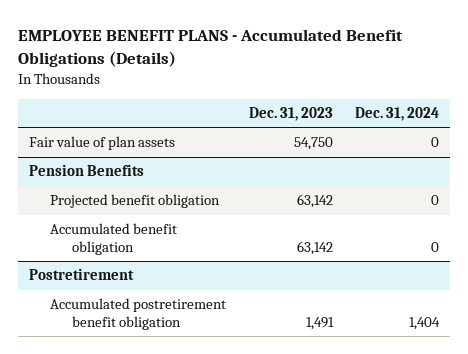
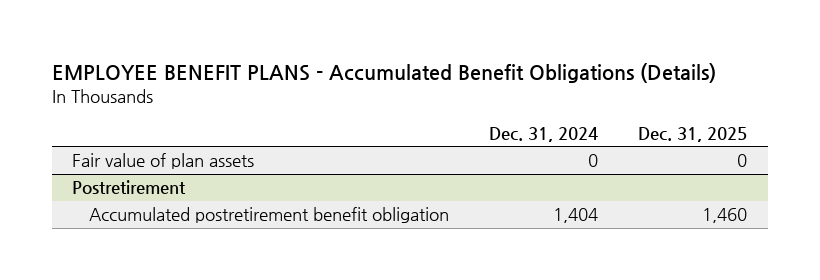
- | Dec. 31, 2023 | Dec. 31, 2024
+ | Dec. 31, 2024 | Dec. 31, 2025
- Pension Benefits
- Projected benefit obligation | 63,142 | 0
- Accumulated benefit obligation | 63,142 | 0

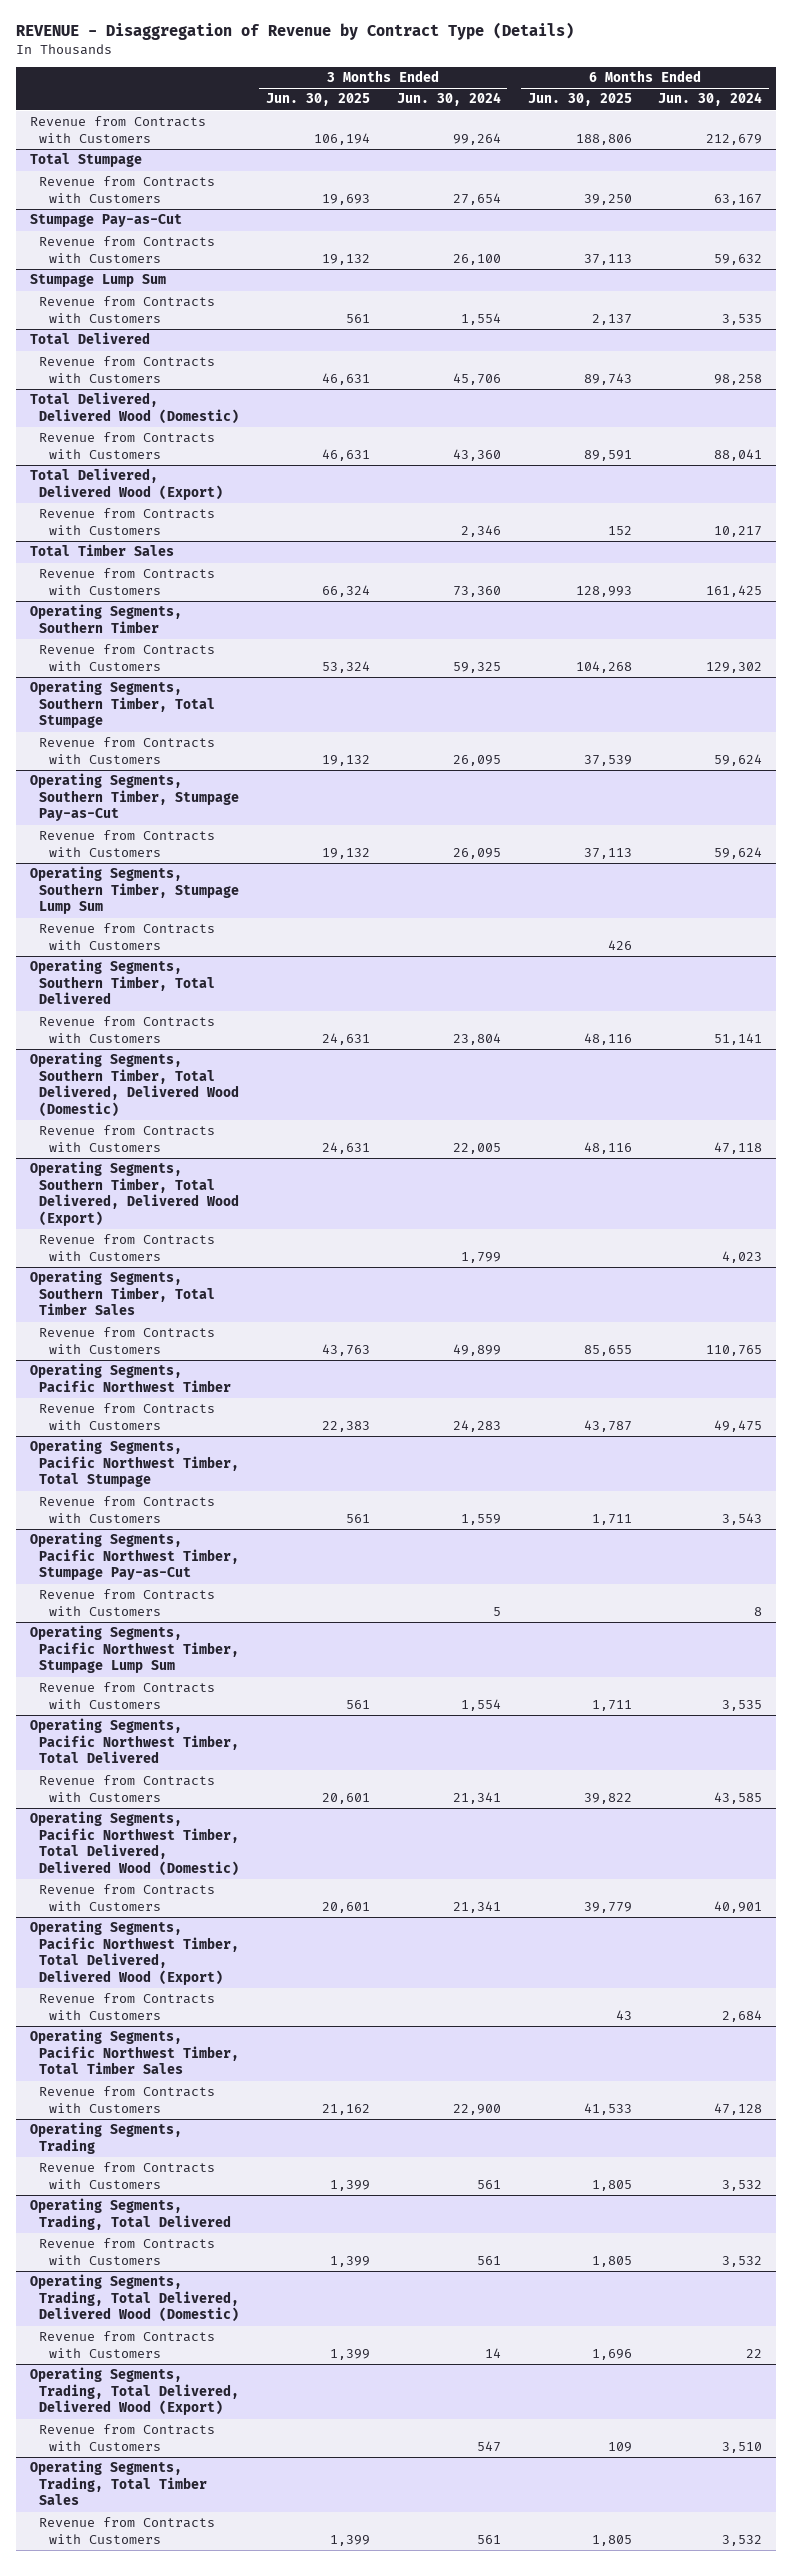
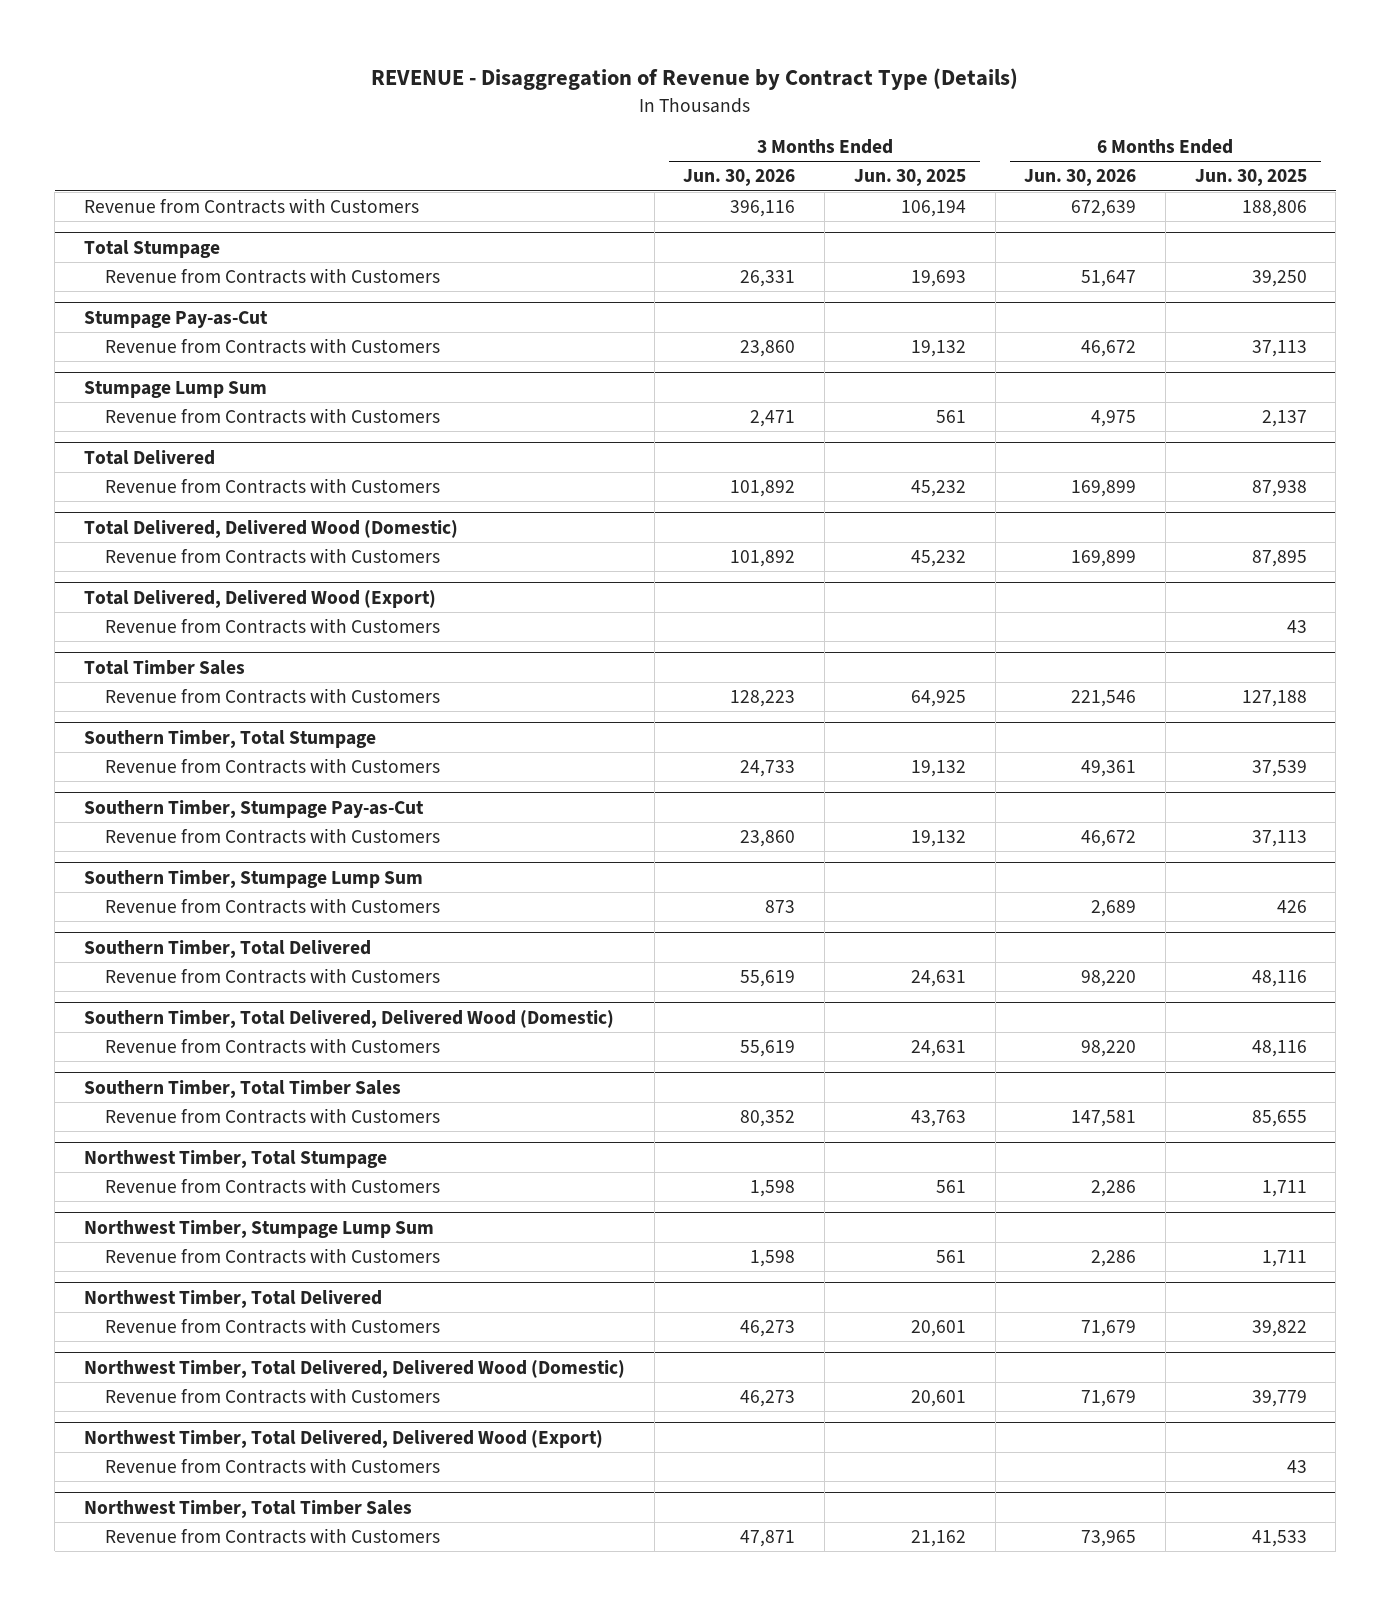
- | 3 Months Ended Jun. 30, 2025 | 3 Months Ended Jun. 30, 2024 | 6 Months Ended Jun. 30, 2025 | 6 Months Ended Jun. 30, 2024
+ | 3 Months Ended Jun. 30, 2026 | 3 Months Ended Jun. 30, 2025 | 6 Months Ended Jun. 30, 2026 | 6 Months Ended Jun. 30, 2025
@ Total Delivered
- Revenue from Contracts with Customers | 46,631 | 45,706 | 89,743 | 98,258
+ Revenue from Contracts with Customers | 101,892 | 45,232 | 169,899 | 87,938
@ Total Delivered, Delivered Wood (Domestic)
- Revenue from Contracts with Customers | 46,631 | 43,360 | 89,591 | 88,041
+ Revenue from Contracts with Customers | 101,892 | 45,232 | 169,899 | 87,895
@ Total Delivered, Delivered Wood (Export)
- Revenue from Contracts with Customers | | 2,346 | 152 | 10,217
+ Revenue from Contracts with Customers | | | | 43
@ Total Timber Sales
- Revenue from Contracts with Customers | 66,324 | 73,360 | 128,993 | 161,425
- Operating Segments, Southern Timber
- Revenue from Contracts with Customers | 53,324 | 59,325 | 104,268 | 129,302
- Operating Segments, Southern Timber, Total Stumpage
@ Total Timber Sales
+ Revenue from Contracts with Customers | 128,223 | 64,925 | 221,546 | 127,188
+ Southern Timber, Total Stumpage
- Operating Segments, Southern Timber, Stumpage Pay-as-Cut
+ Southern Timber, Stumpage Pay-as-Cut
- Operating Segments, Southern Timber, Stumpage Lump Sum
+ Southern Timber, Stumpage Lump Sum
- Operating Segments, Southern Timber, Total Delivered
+ Southern Timber, Total Delivered
- Operating Segments, Southern Timber, Total Delivered, Delivered Wood (Domestic)
+ Southern Timber, Total Delivered, Delivered Wood (Domestic)
- Operating Segments, Southern Timber, Total Delivered, Delivered Wood (Export)
- Revenue from Contracts with Customers | | 1,799 | | 4,023
- Operating Segments, Southern Timber, Total Timber Sales
+ Southern Timber, Total Timber Sales
- Operating Segments, Pacific Northwest Timber
- Revenue from Contracts with Customers | 22,383 | 24,283 | 43,787 | 49,475
- Operating Segments, Pacific Northwest Timber, Total Stumpage
+ Northwest Timber, Total Stumpage
- Operating Segments, Pacific Northwest Timber, Stumpage Pay-as-Cut
- Revenue from Contracts with Customers | | 5 | | 8
- Operating Segments, Pacific Northwest Timber, Stumpage Lump Sum
+ Northwest Timber, Stumpage Lump Sum
- Operating Segments, Pacific Northwest Timber, Total Delivered
+ Northwest Timber, Total Delivered
- Operating Segments, Pacific Northwest Timber, Total Delivered, Delivered Wood (Domestic)
+ Northwest Timber, Total Delivered, Delivered Wood (Domestic)
- Operating Segments, Pacific Northwest Timber, Total Delivered, Delivered Wood (Export)
+ Northwest Timber, Total Delivered, Delivered Wood (Export)
- Operating Segments, Pacific Northwest Timber, Total Timber Sales
+ Northwest Timber, Total Timber Sales
- Operating Segments, Trading
- Revenue from Contracts with Customers | 1,399 | 561 | 1,805 | 3,532
- Operating Segments, Trading, Total Delivered
- Revenue from Contracts with Customers | 1,399 | 561 | 1,805 | 3,532
- Operating Segments, Trading, Total Delivered, Delivered Wood (Domestic)
- Revenue from Contracts with Customers | 1,399 | 14 | 1,696 | 22
- Operating Segments, Trading, Total Delivered, Delivered Wood (Export)
- Revenue from Contracts with Customers | | 547 | 109 | 3,510
- Operating Segments, Trading, Total Timber Sales
- Revenue from Contracts with Customers | 1,399 | 561 | 1,805 | 3,532

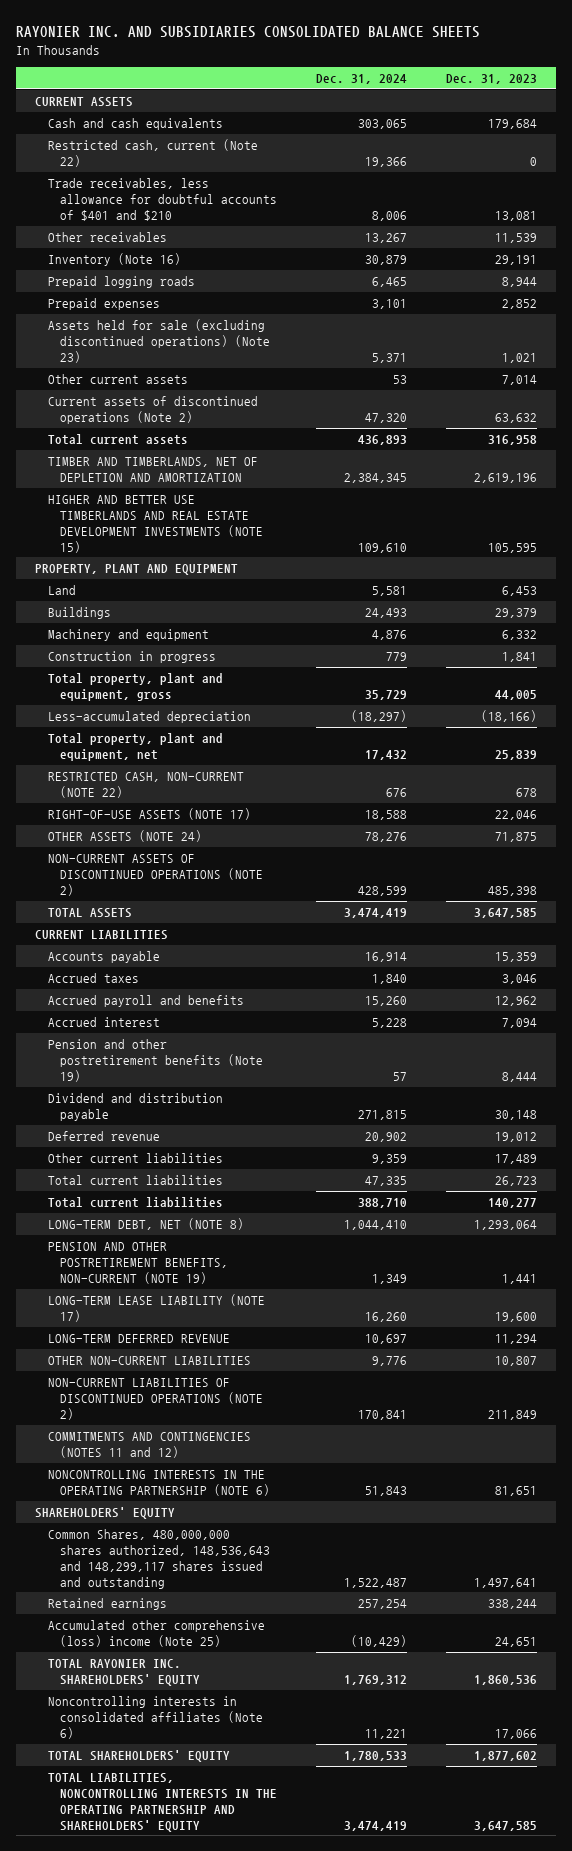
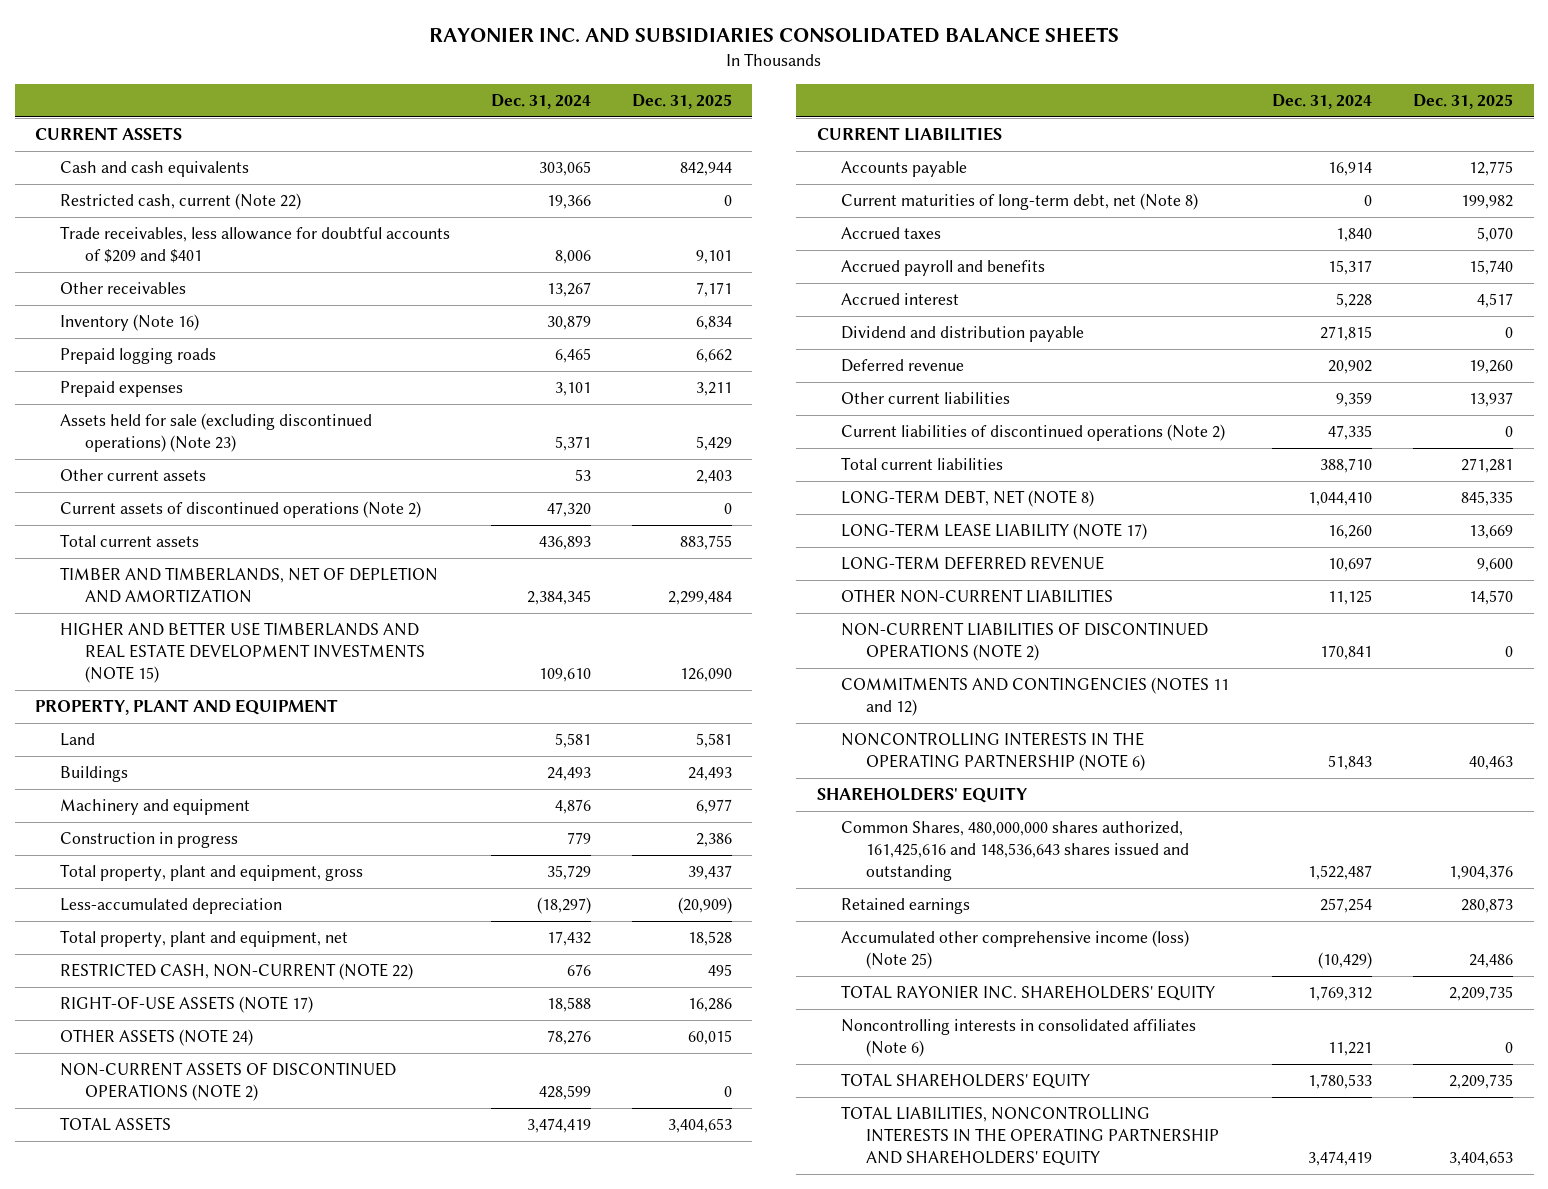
- | Dec. 31, 2024 | Dec. 31, 2023
+ | Dec. 31, 2024 | Dec. 31, 2025
- Trade receivables, less allowance for doubtful accounts of $401 and $210 | 8,006 | 13,081
+ Trade receivables, less allowance for doubtful accounts of $209 and $401 | 8,006 | 9,101
+ Current maturities of long-term debt, net (Note 8) | 0 | 199,982
- Accrued payroll and benefits | 15,260 | 12,962
+ Accrued payroll and benefits | 15,317 | 15,740
- Pension and other postretirement benefits (Note 19) | 57 | 8,444
- Total current liabilities | 47,335 | 26,723
+ Current liabilities of discontinued operations (Note 2) | 47,335 | 0
- PENSION AND OTHER POSTRETIREMENT BENEFITS, NON-CURRENT (NOTE 19) | 1,349 | 1,441
- OTHER NON-CURRENT LIABILITIES | 9,776 | 10,807
+ OTHER NON-CURRENT LIABILITIES | 11,125 | 14,570
- Common Shares, 480,000,000 shares authorized, 148,536,643 and 148,299,117 shares issued and outstanding | 1,522,487 | 1,497,641
+ Common Shares, 480,000,000 shares authorized, 161,425,616 and 148,536,643 shares issued and outstanding | 1,522,487 | 1,904,376
- Accumulated other comprehensive (loss) income (Note 25) | (10,429) | 24,651
+ Accumulated other comprehensive income (loss) (Note 25) | (10,429) | 24,486

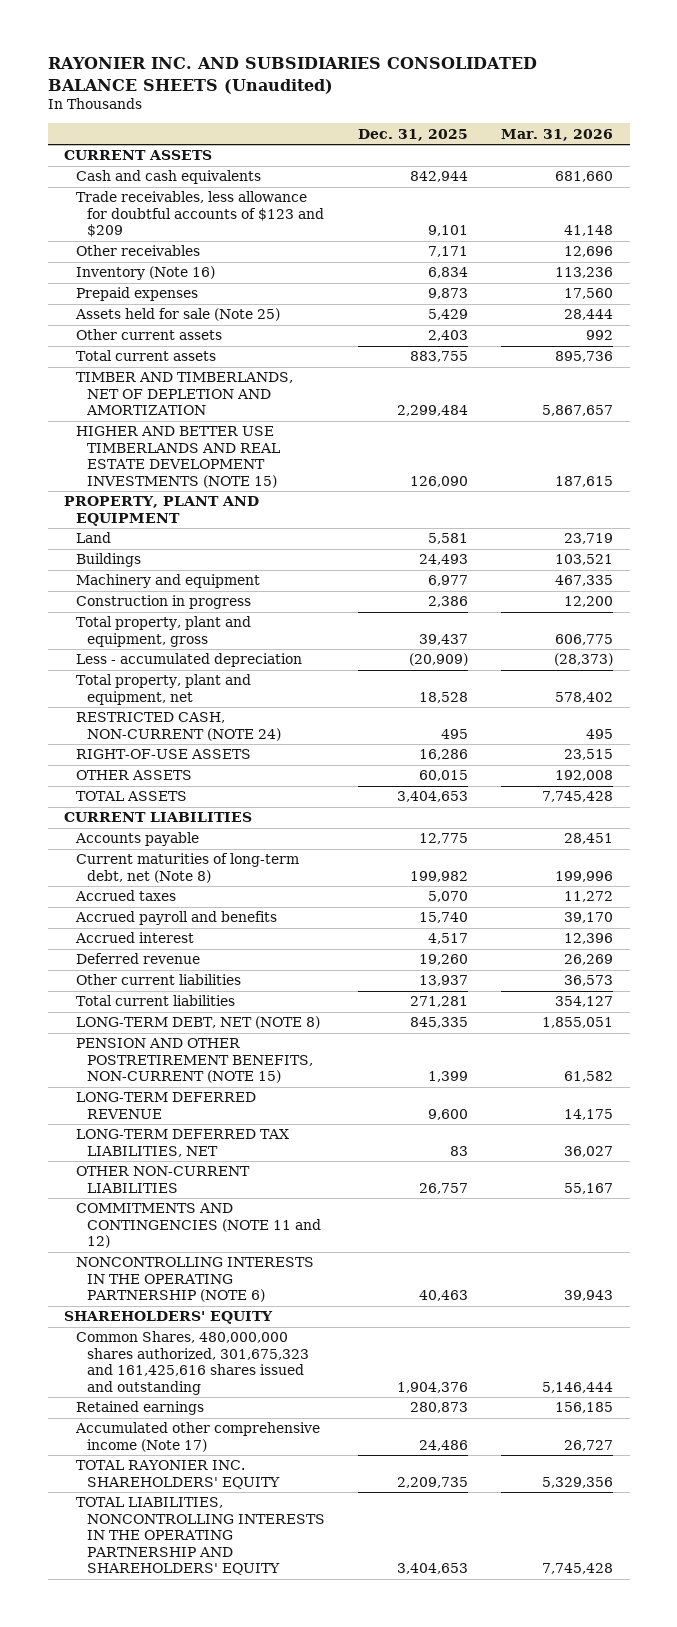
- RAYONIER INC. AND SUBSIDIARIES CONSOLIDATED BALANCE SHEETS
+ RAYONIER INC. AND SUBSIDIARIES CONSOLIDATED BALANCE SHEETS (Unaudited)
- | Dec. 31, 2024 | Dec. 31, 2025
+ | Dec. 31, 2025 | Mar. 31, 2026
- Restricted cash, current (Note 22) | 19,366 | 0
- Trade receivables, less allowance for doubtful accounts of $209 and $401 | 8,006 | 9,101
+ Trade receivables, less allowance for doubtful accounts of $123 and $209 | 9,101 | 41,148
- Prepaid logging roads | 6,465 | 6,662
- Prepaid expenses | 3,101 | 3,211
- Assets held for sale (excluding discontinued operations) (Note 23) | 5,371 | 5,429
+ Prepaid expenses | 9,873 | 17,560
+ Assets held for sale (Note 25) | 5,429 | 28,444
- Current assets of discontinued operations (Note 2) | 47,320 | 0
- Less-accumulated depreciation | (18,297) | (20,909)
+ Less - accumulated depreciation | (20,909) | (28,373)
- RESTRICTED CASH, NON-CURRENT (NOTE 22) | 676 | 495
- RIGHT-OF-USE ASSETS (NOTE 17) | 18,588 | 16,286
- OTHER ASSETS (NOTE 24) | 78,276 | 60,015
- NON-CURRENT ASSETS OF DISCONTINUED OPERATIONS (NOTE 2) | 428,599 | 0
+ RESTRICTED CASH, NON-CURRENT (NOTE 24) | 495 | 495
+ RIGHT-OF-USE ASSETS | 16,286 | 23,515
+ OTHER ASSETS | 60,015 | 192,008
- Dividend and distribution payable | 271,815 | 0
- Current liabilities of discontinued operations (Note 2) | 47,335 | 0
- LONG-TERM LEASE LIABILITY (NOTE 17) | 16,260 | 13,669
+ PENSION AND OTHER POSTRETIREMENT BENEFITS, NON-CURRENT (NOTE 15) | 1,399 | 61,582
- OTHER NON-CURRENT LIABILITIES | 11,125 | 14,570
- NON-CURRENT LIABILITIES OF DISCONTINUED OPERATIONS (NOTE 2) | 170,841 | 0
- COMMITMENTS AND CONTINGENCIES (NOTES 11 and 12)
+ LONG-TERM DEFERRED TAX LIABILITIES, NET | 83 | 36,027
+ OTHER NON-CURRENT LIABILITIES | 26,757 | 55,167
+ COMMITMENTS AND CONTINGENCIES (NOTE 11 and 12)
- Common Shares, 480,000,000 shares authorized, 161,425,616 and 148,536,643 shares issued and outstanding | 1,522,487 | 1,904,376
+ Common Shares, 480,000,000 shares authorized, 301,675,323 and 161,425,616 shares issued and outstanding | 1,904,376 | 5,146,444
- Accumulated other comprehensive income (loss) (Note 25) | (10,429) | 24,486
+ Accumulated other comprehensive income (Note 17) | 24,486 | 26,727
- Noncontrolling interests in consolidated affiliates (Note 6) | 11,221 | 0
- TOTAL SHAREHOLDERS' EQUITY | 1,780,533 | 2,209,735

